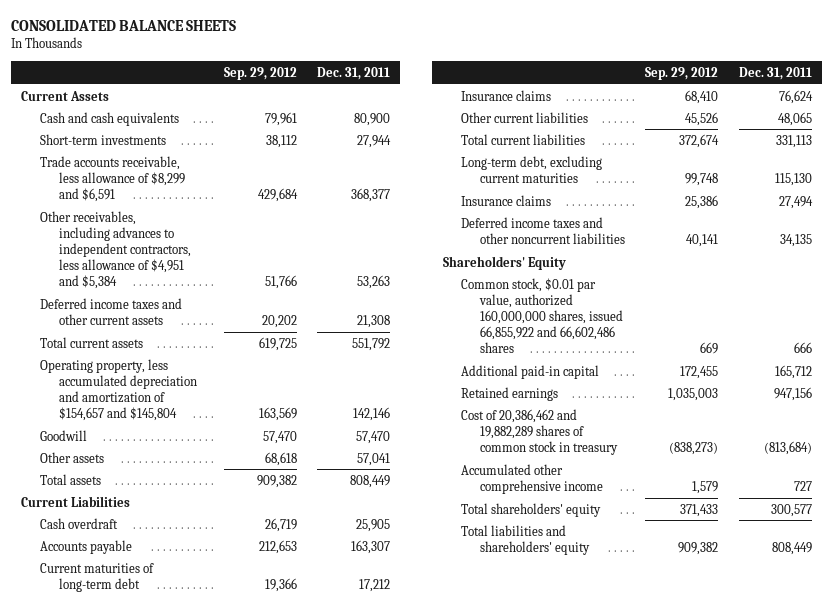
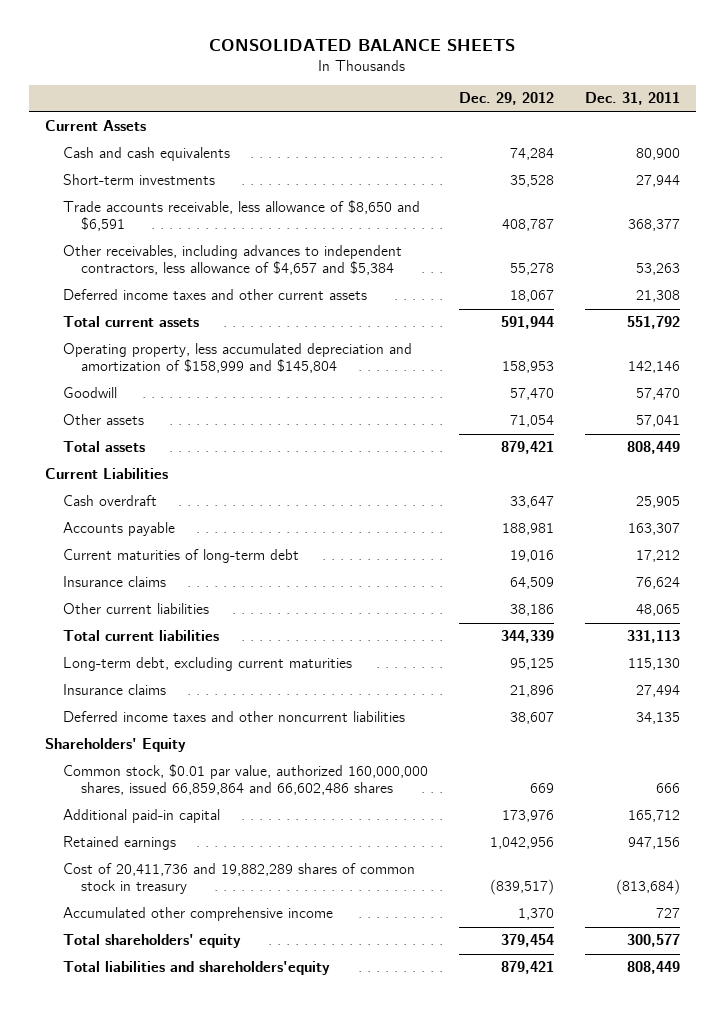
- | Sep. 29, 2012 | Dec. 31, 2011
+ | Dec. 29, 2012 | Dec. 31, 2011
- Trade accounts receivable, less allowance of $8,299 and $6,591 | 429,684 | 368,377
- Other receivables, including advances to independent contractors, less allowance of $4,951 and $5,384 | 51,766 | 53,263
+ Trade accounts receivable, less allowance of $8,650 and $6,591 | 408,787 | 368,377
+ Other receivables, including advances to independent contractors, less allowance of $4,657 and $5,384 | 55,278 | 53,263
- Operating property, less accumulated depreciation and amortization of $154,657 and $145,804 | 163,569 | 142,146
+ Operating property, less accumulated depreciation and amortization of $158,999 and $145,804 | 158,953 | 142,146
- Common stock, $0.01 par value, authorized 160,000,000 shares, issued 66,855,922 and 66,602,486 shares | 669 | 666
+ Common stock, $0.01 par value, authorized 160,000,000 shares, issued 66,859,864 and 66,602,486 shares | 669 | 666
- Cost of 20,386,462 and 19,882,289 shares of common stock in treasury | (838,273) | (813,684)
+ Cost of 20,411,736 and 19,882,289 shares of common stock in treasury | (839,517) | (813,684)
- Total liabilities and shareholders' equity | 909,382 | 808,449
+ Total liabilities and shareholders'equity | 879,421 | 808,449

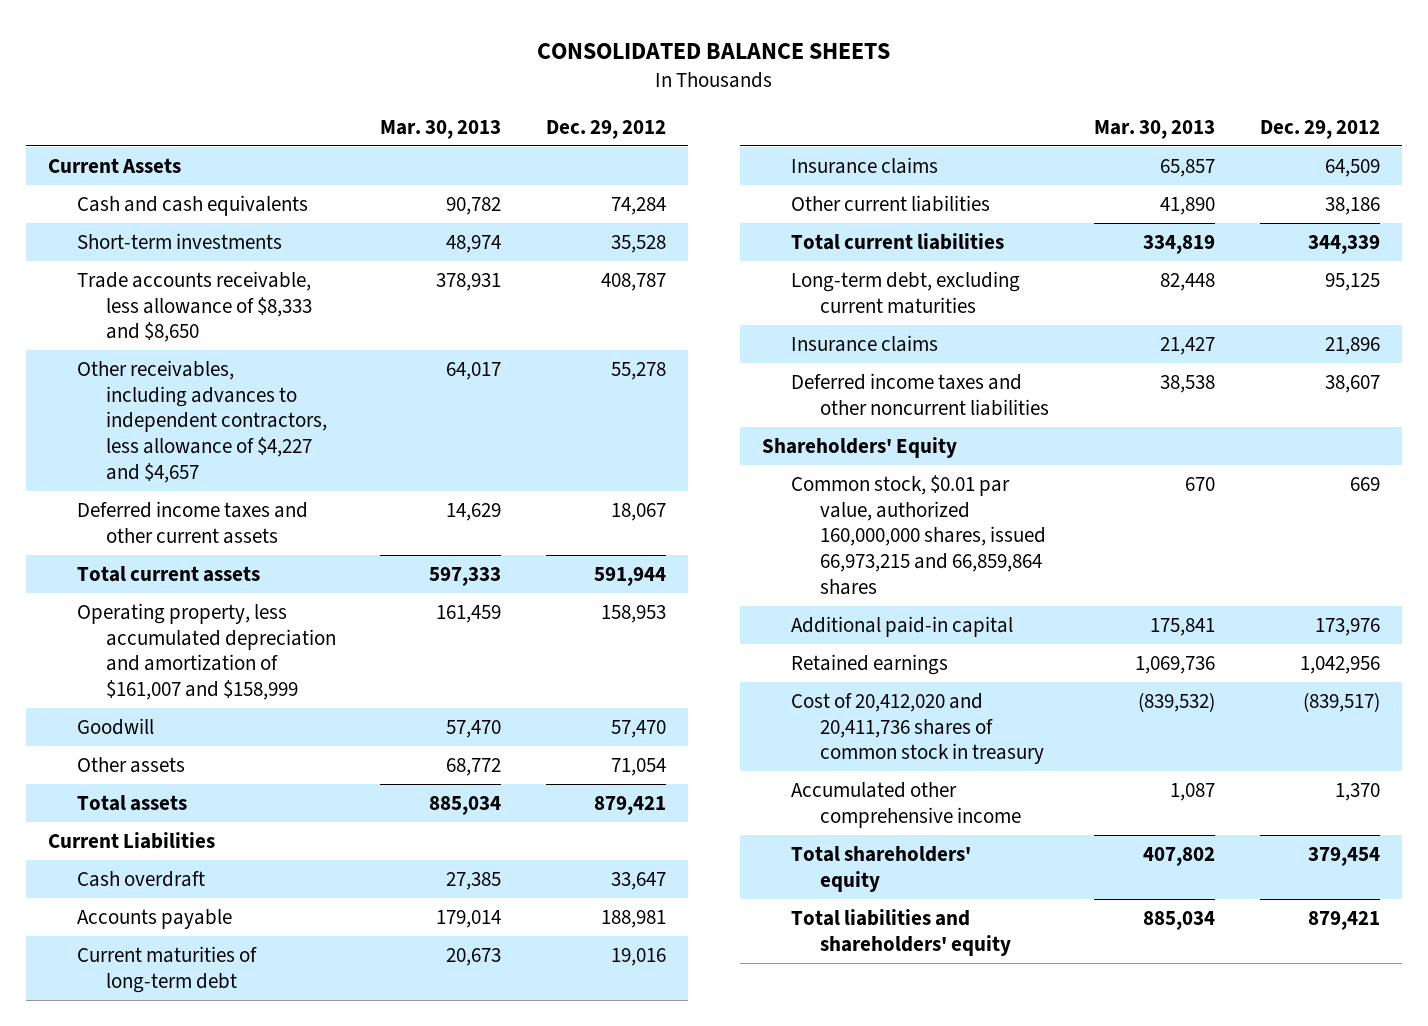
- | Dec. 29, 2012 | Dec. 31, 2011
+ | Mar. 30, 2013 | Dec. 29, 2012
- Trade accounts receivable, less allowance of $8,650 and $6,591 | 408,787 | 368,377
- Other receivables, including advances to independent contractors, less allowance of $4,657 and $5,384 | 55,278 | 53,263
+ Trade accounts receivable, less allowance of $8,333 and $8,650 | 378,931 | 408,787
+ Other receivables, including advances to independent contractors, less allowance of $4,227 and $4,657 | 64,017 | 55,278
- Operating property, less accumulated depreciation and amortization of $158,999 and $145,804 | 158,953 | 142,146
+ Operating property, less accumulated depreciation and amortization of $161,007 and $158,999 | 161,459 | 158,953
- Common stock, $0.01 par value, authorized 160,000,000 shares, issued 66,859,864 and 66,602,486 shares | 669 | 666
+ Common stock, $0.01 par value, authorized 160,000,000 shares, issued 66,973,215 and 66,859,864 shares | 670 | 669
- Cost of 20,411,736 and 19,882,289 shares of common stock in treasury | (839,517) | (813,684)
+ Cost of 20,412,020 and 20,411,736 shares of common stock in treasury | (839,532) | (839,517)
- Total liabilities and shareholders'equity | 879,421 | 808,449
+ Total liabilities and shareholders' equity | 885,034 | 879,421

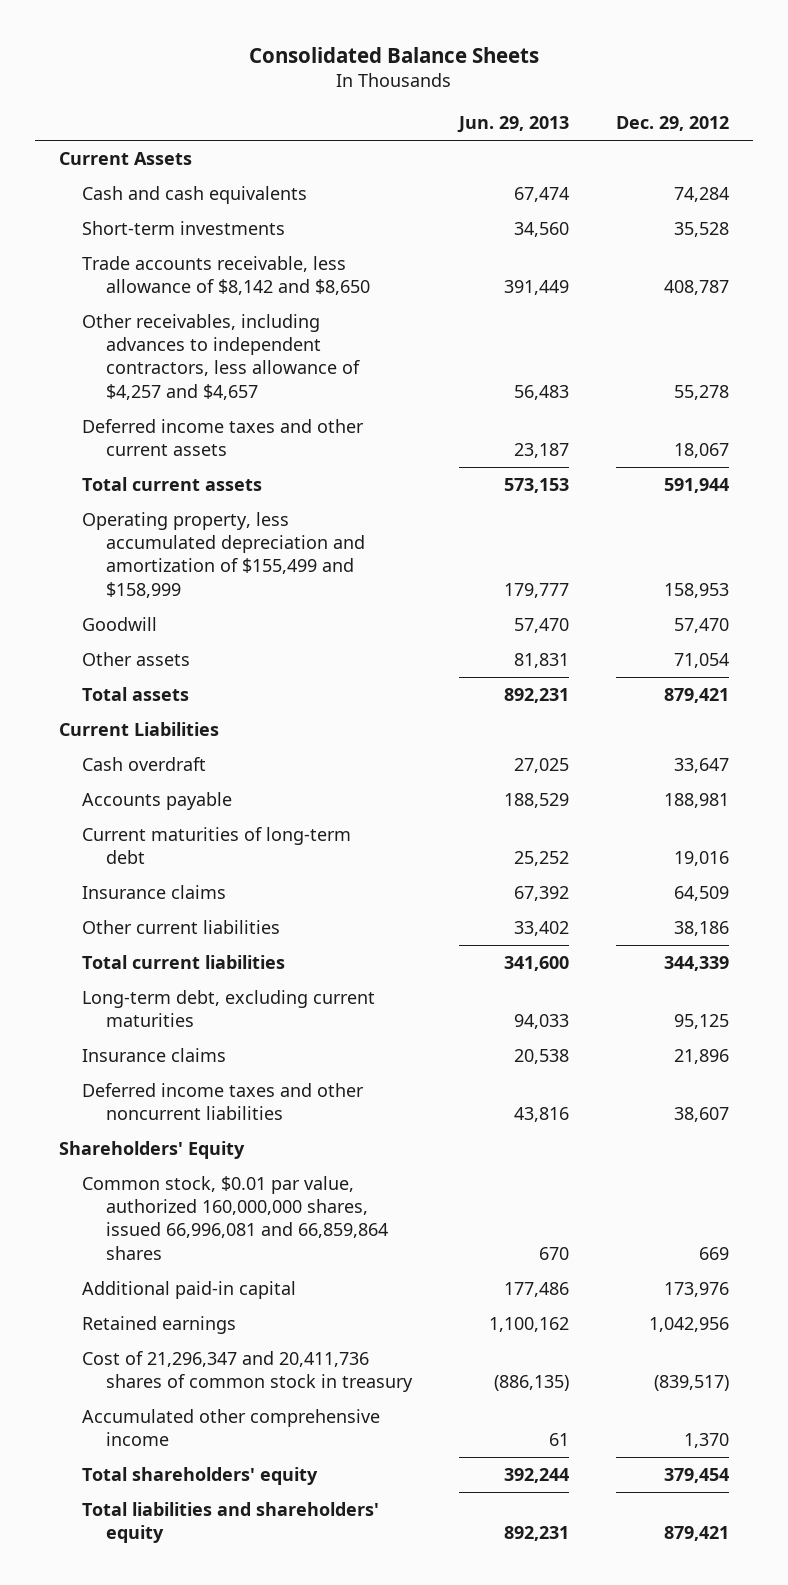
- CONSOLIDATED BALANCE SHEETS
+ Consolidated Balance Sheets
- | Mar. 30, 2013 | Dec. 29, 2012
+ | Jun. 29, 2013 | Dec. 29, 2012
- Trade accounts receivable, less allowance of $8,333 and $8,650 | 378,931 | 408,787
- Other receivables, including advances to independent contractors, less allowance of $4,227 and $4,657 | 64,017 | 55,278
+ Trade accounts receivable, less allowance of $8,142 and $8,650 | 391,449 | 408,787
+ Other receivables, including advances to independent contractors, less allowance of $4,257 and $4,657 | 56,483 | 55,278
- Operating property, less accumulated depreciation and amortization of $161,007 and $158,999 | 161,459 | 158,953
+ Operating property, less accumulated depreciation and amortization of $155,499 and $158,999 | 179,777 | 158,953
- Common stock, $0.01 par value, authorized 160,000,000 shares, issued 66,973,215 and 66,859,864 shares | 670 | 669
+ Common stock, $0.01 par value, authorized 160,000,000 shares, issued 66,996,081 and 66,859,864 shares | 670 | 669
- Cost of 20,412,020 and 20,411,736 shares of common stock in treasury | (839,532) | (839,517)
+ Cost of 21,296,347 and 20,411,736 shares of common stock in treasury | (886,135) | (839,517)

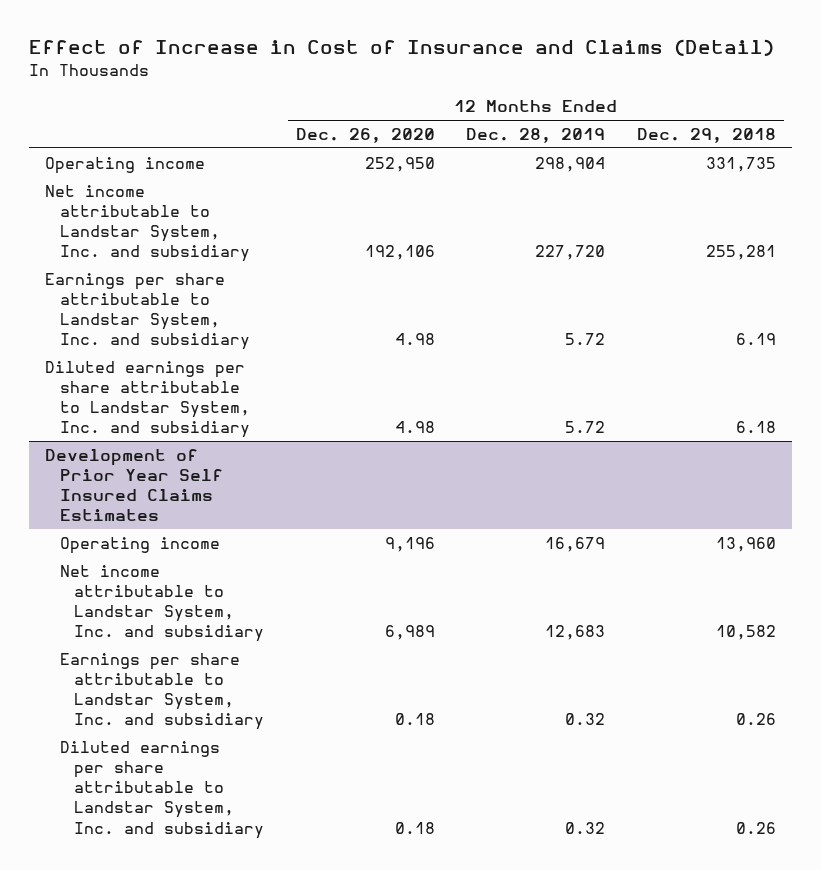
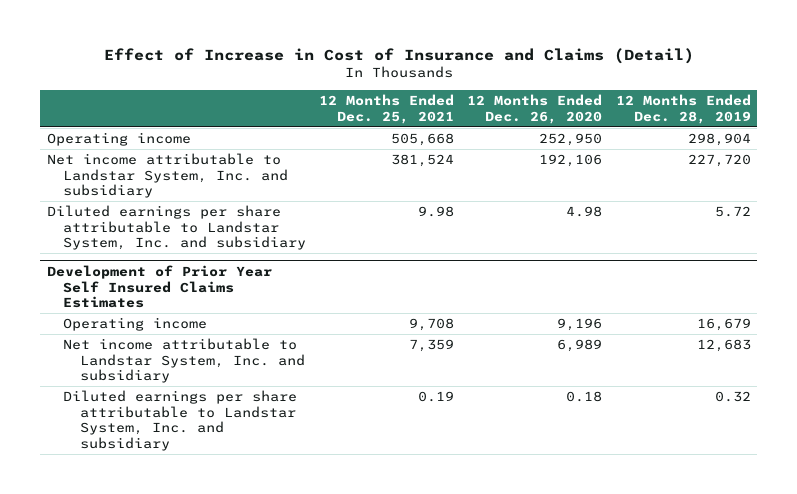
- | 12 Months Ended Dec. 26, 2020 | 12 Months Ended Dec. 28, 2019 | 12 Months Ended Dec. 29, 2018
+ | 12 Months Ended Dec. 25, 2021 | 12 Months Ended Dec. 26, 2020 | 12 Months Ended Dec. 28, 2019
- Earnings per share attributable to Landstar System, Inc. and subsidiary | 4.98 | 5.72 | 6.19
@ Development of Prior Year Self Insured Claims Estimates
- Earnings per share attributable to Landstar System, Inc. and subsidiary | 0.18 | 0.32 | 0.26

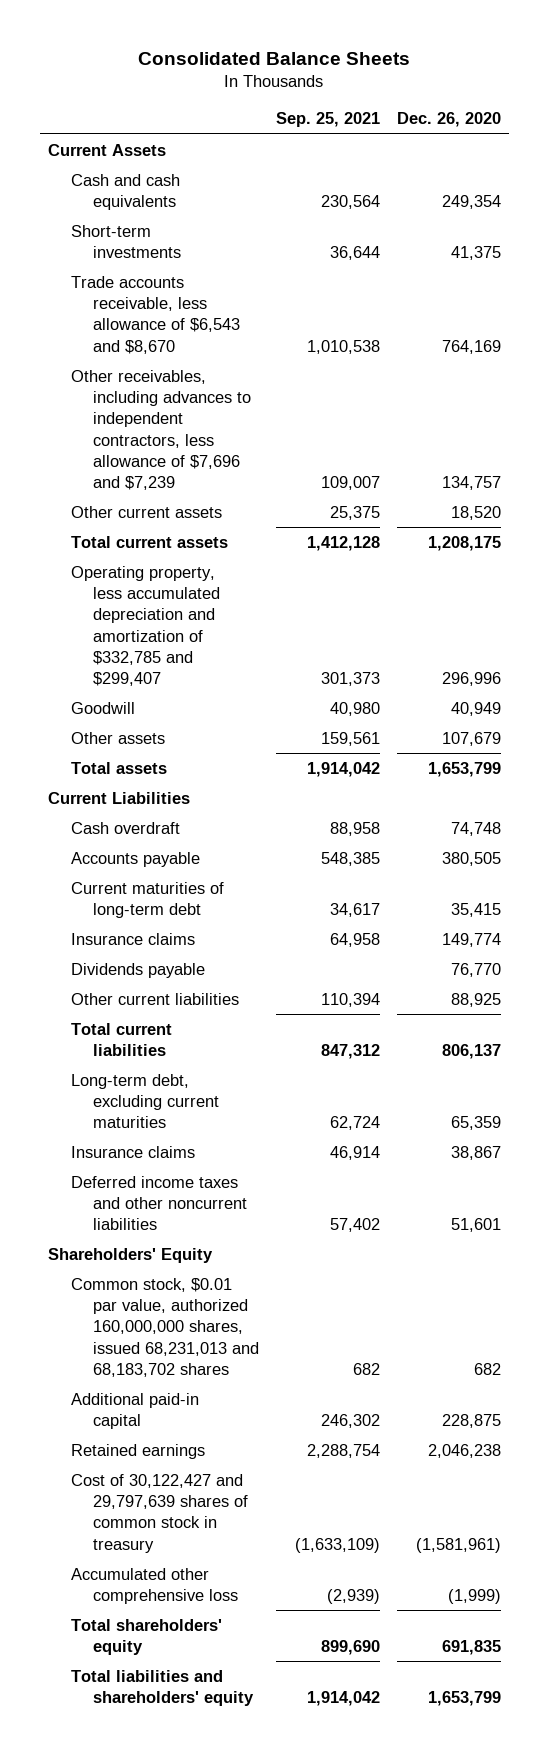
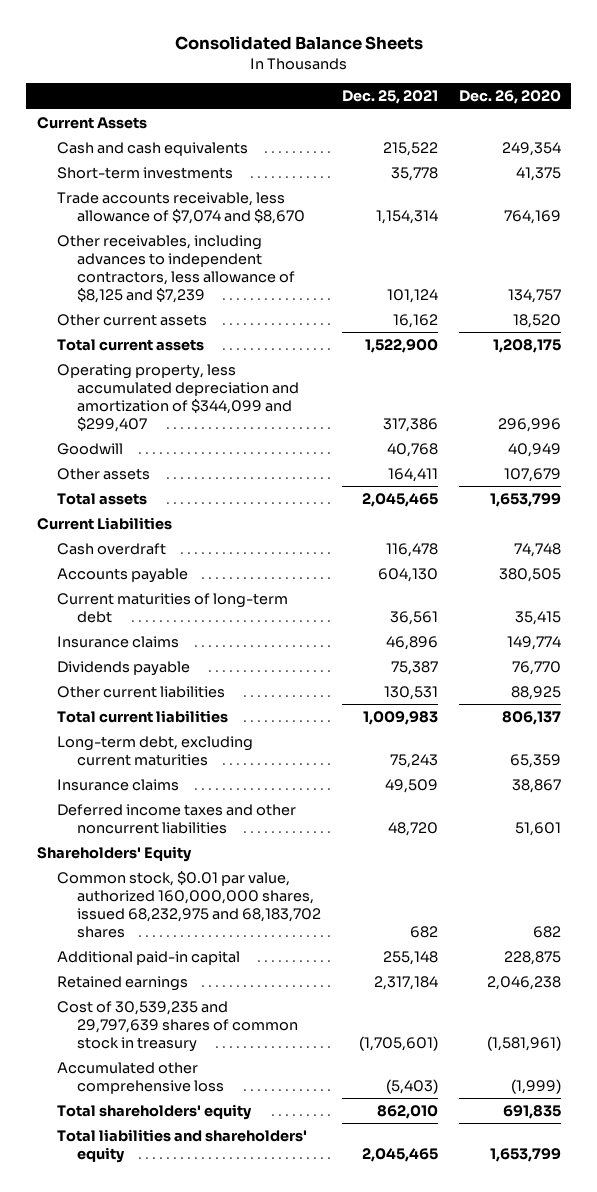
- | Sep. 25, 2021 | Dec. 26, 2020
+ | Dec. 25, 2021 | Dec. 26, 2020
- Trade accounts receivable, less allowance of $6,543 and $8,670 | 1,010,538 | 764,169
- Other receivables, including advances to independent contractors, less allowance of $7,696 and $7,239 | 109,007 | 134,757
+ Trade accounts receivable, less allowance of $7,074 and $8,670 | 1,154,314 | 764,169
+ Other receivables, including advances to independent contractors, less allowance of $8,125 and $7,239 | 101,124 | 134,757
- Operating property, less accumulated depreciation and amortization of $332,785 and $299,407 | 301,373 | 296,996
+ Operating property, less accumulated depreciation and amortization of $344,099 and $299,407 | 317,386 | 296,996
- Common stock, $0.01 par value, authorized 160,000,000 shares, issued 68,231,013 and 68,183,702 shares | 682 | 682
+ Common stock, $0.01 par value, authorized 160,000,000 shares, issued 68,232,975 and 68,183,702 shares | 682 | 682
- Cost of 30,122,427 and 29,797,639 shares of common stock in treasury | (1,633,109) | (1,581,961)
+ Cost of 30,539,235 and 29,797,639 shares of common stock in treasury | (1,705,601) | (1,581,961)

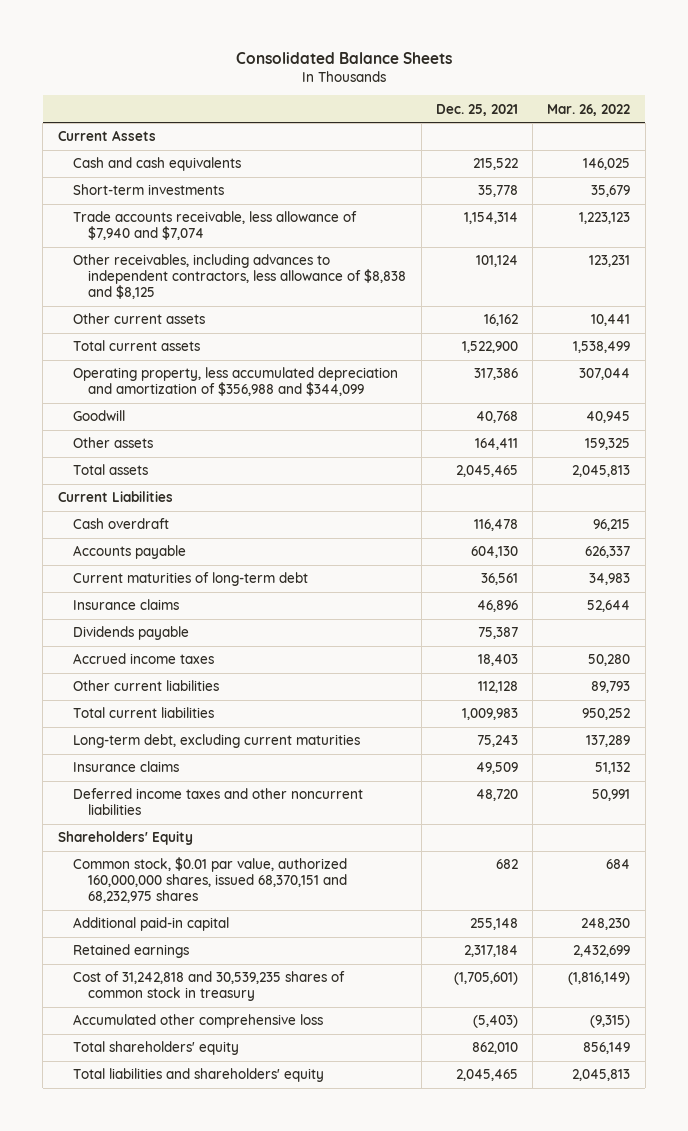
- | Dec. 25, 2021 | Dec. 26, 2020
+ | Dec. 25, 2021 | Mar. 26, 2022
- Trade accounts receivable, less allowance of $7,074 and $8,670 | 1,154,314 | 764,169
- Other receivables, including advances to independent contractors, less allowance of $8,125 and $7,239 | 101,124 | 134,757
+ Trade accounts receivable, less allowance of $7,940 and $7,074 | 1,154,314 | 1,223,123
+ Other receivables, including advances to independent contractors, less allowance of $8,838 and $8,125 | 101,124 | 123,231
- Operating property, less accumulated depreciation and amortization of $344,099 and $299,407 | 317,386 | 296,996
+ Operating property, less accumulated depreciation and amortization of $356,988 and $344,099 | 317,386 | 307,044
- Other current liabilities | 130,531 | 88,925
+ Accrued income taxes | 18,403 | 50,280
+ Other current liabilities | 112,128 | 89,793
- Common stock, $0.01 par value, authorized 160,000,000 shares, issued 68,232,975 and 68,183,702 shares | 682 | 682
+ Common stock, $0.01 par value, authorized 160,000,000 shares, issued 68,370,151 and 68,232,975 shares | 682 | 684
- Cost of 30,539,235 and 29,797,639 shares of common stock in treasury | (1,705,601) | (1,581,961)
+ Cost of 31,242,818 and 30,539,235 shares of common stock in treasury | (1,705,601) | (1,816,149)

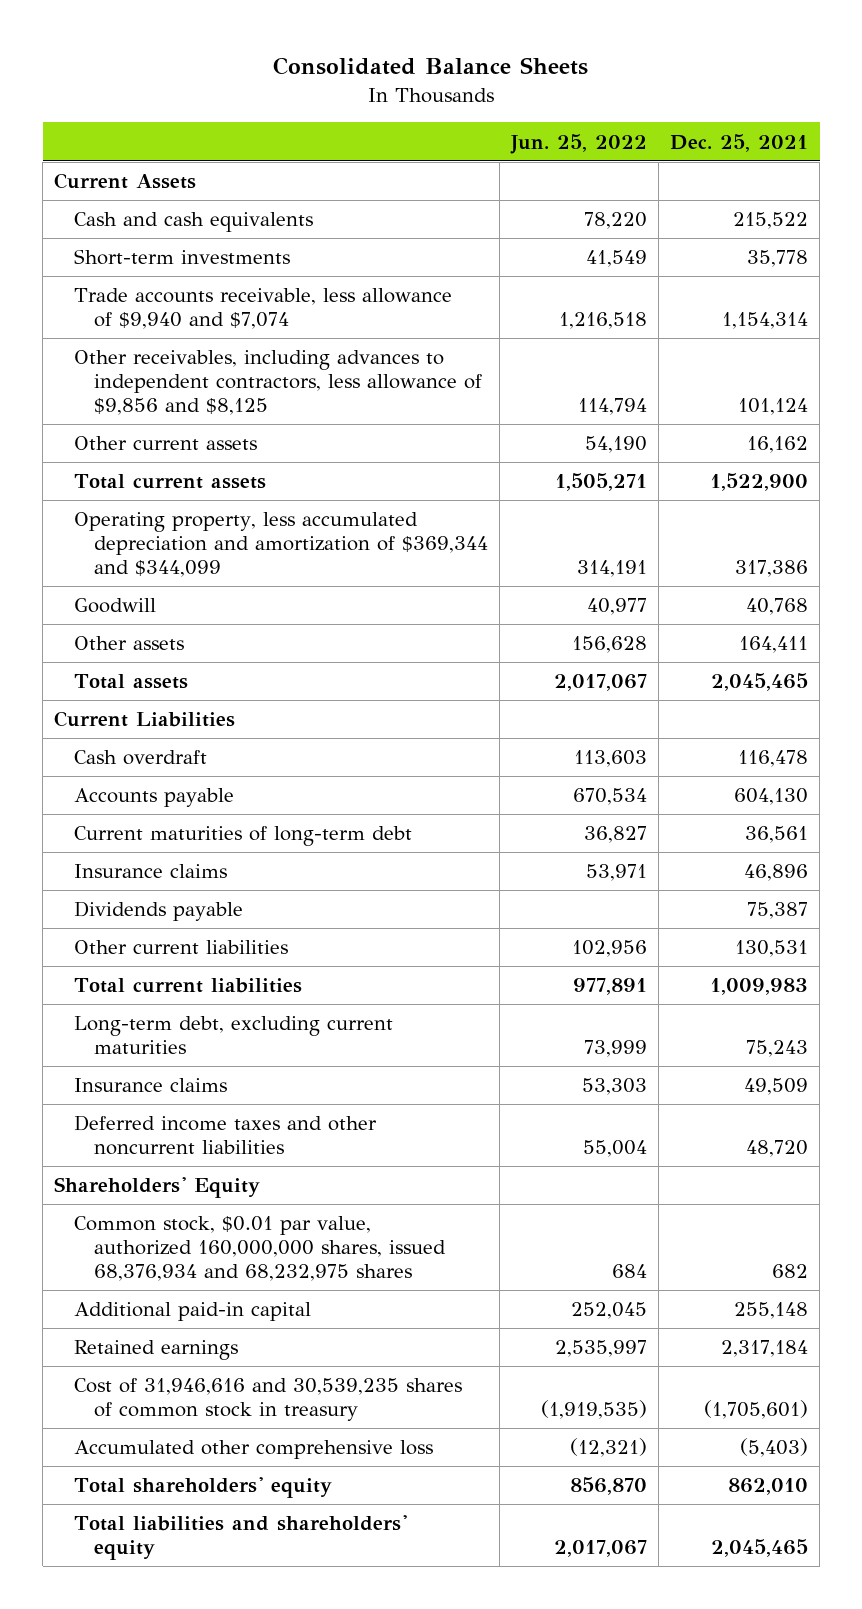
- | Dec. 25, 2021 | Mar. 26, 2022
+ | Jun. 25, 2022 | Dec. 25, 2021
- Trade accounts receivable, less allowance of $7,940 and $7,074 | 1,154,314 | 1,223,123
- Other receivables, including advances to independent contractors, less allowance of $8,838 and $8,125 | 101,124 | 123,231
+ Trade accounts receivable, less allowance of $9,940 and $7,074 | 1,216,518 | 1,154,314
+ Other receivables, including advances to independent contractors, less allowance of $9,856 and $8,125 | 114,794 | 101,124
- Operating property, less accumulated depreciation and amortization of $356,988 and $344,099 | 317,386 | 307,044
+ Operating property, less accumulated depreciation and amortization of $369,344 and $344,099 | 314,191 | 317,386
- Accrued income taxes | 18,403 | 50,280
- Other current liabilities | 112,128 | 89,793
+ Other current liabilities | 102,956 | 130,531
- Common stock, $0.01 par value, authorized 160,000,000 shares, issued 68,370,151 and 68,232,975 shares | 682 | 684
+ Common stock, $0.01 par value, authorized 160,000,000 shares, issued 68,376,934 and 68,232,975 shares | 684 | 682
- Cost of 31,242,818 and 30,539,235 shares of common stock in treasury | (1,705,601) | (1,816,149)
+ Cost of 31,946,616 and 30,539,235 shares of common stock in treasury | (1,919,535) | (1,705,601)

